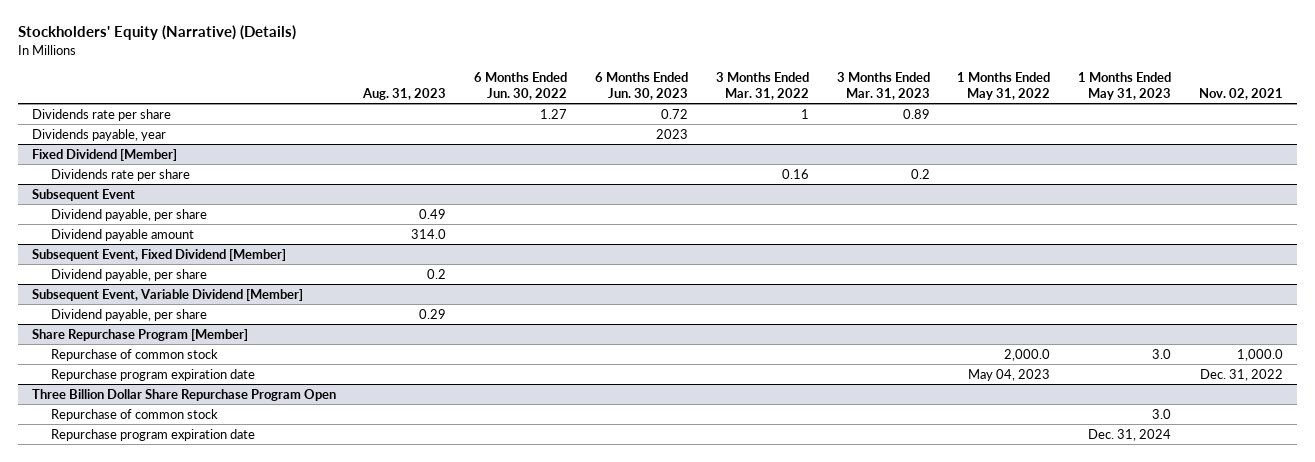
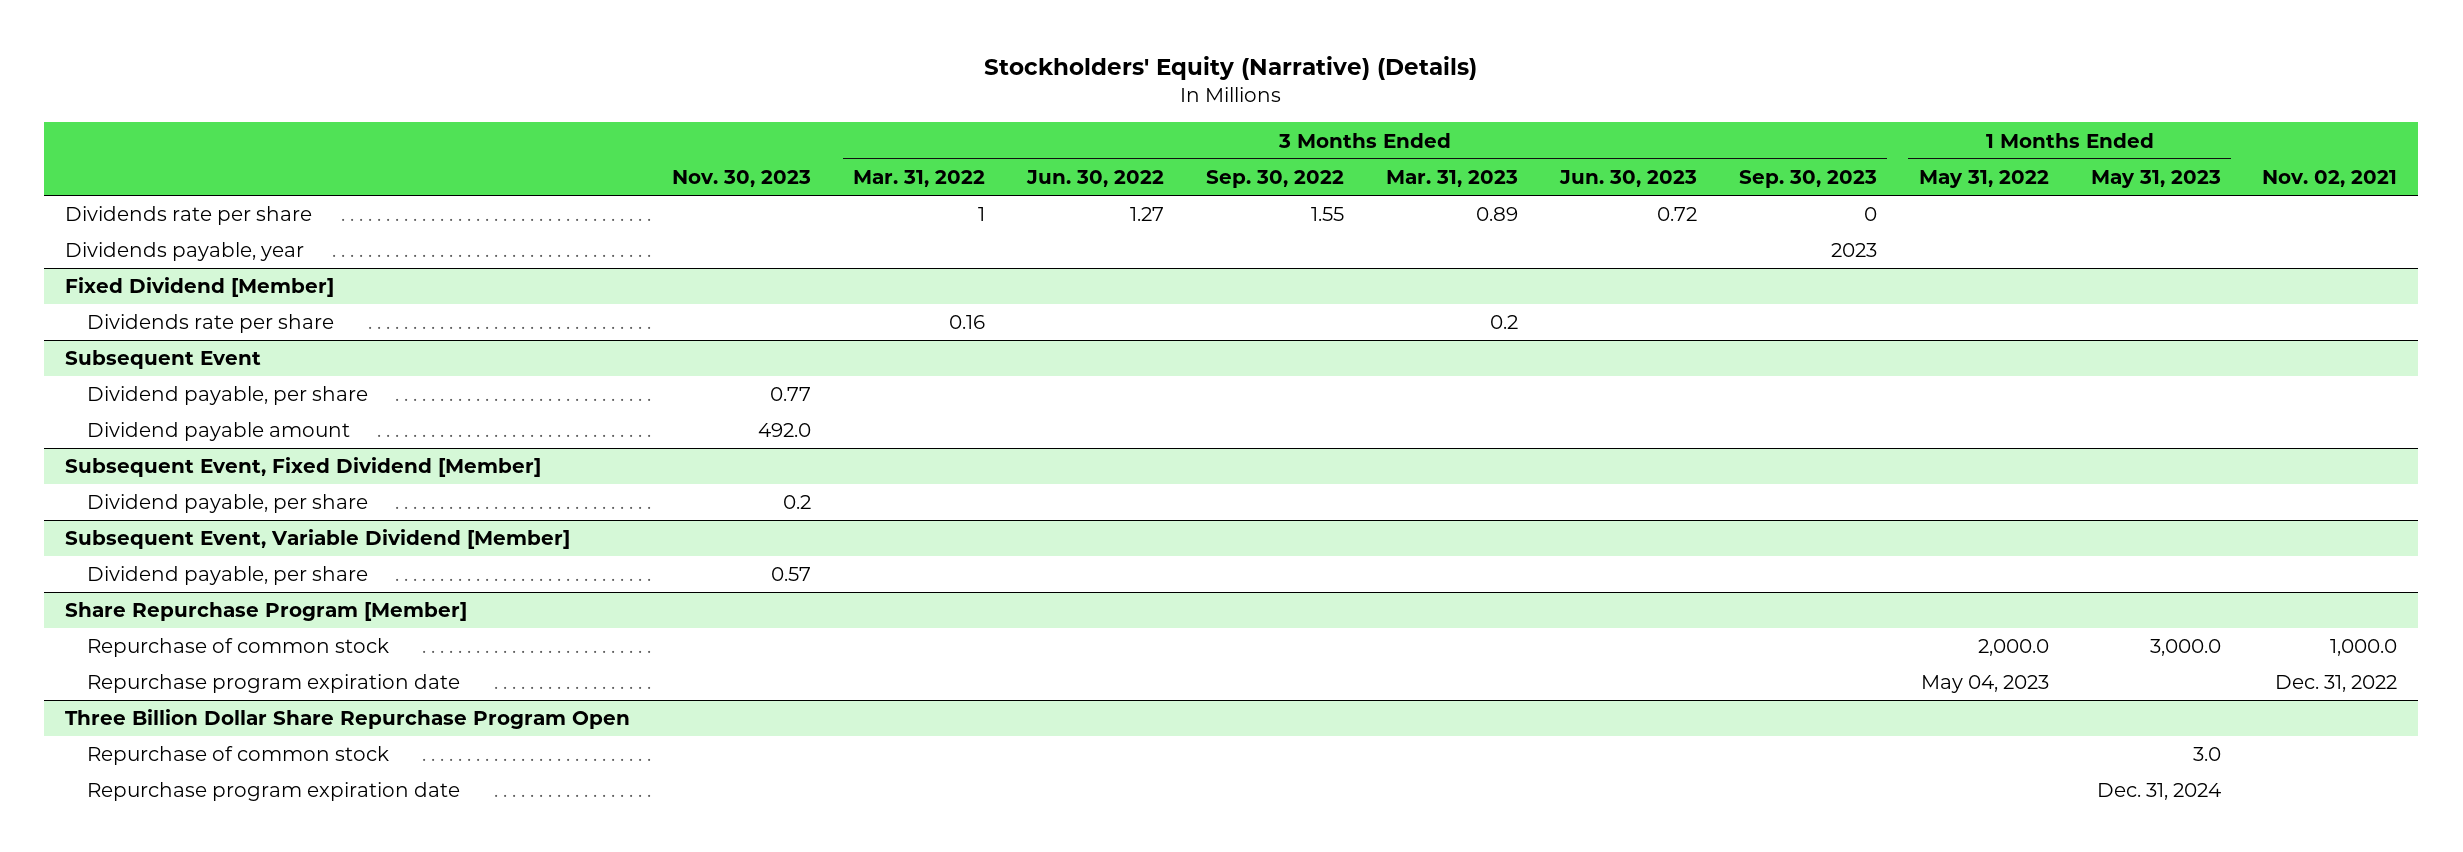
- | Aug. 31, 2023 | 6 Months Ended Jun. 30, 2022 | 6 Months Ended Jun. 30, 2023 | 3 Months Ended Mar. 31, 2022 | 3 Months Ended Mar. 31, 2023 | 1 Months Ended May 31, 2022 | 1 Months Ended May 31, 2023 | Nov. 02, 2021
+ | Nov. 30, 2023 | 3 Months Ended Mar. 31, 2022 | 3 Months Ended Jun. 30, 2022 | 3 Months Ended Sep. 30, 2022 | 3 Months Ended Mar. 31, 2023 | 3 Months Ended Jun. 30, 2023 | 3 Months Ended Sep. 30, 2023 | 1 Months Ended May 31, 2022 | 1 Months Ended May 31, 2023 | Nov. 02, 2021
@ Share Repurchase Program [Member]
- Repurchase of common stock | | | | | | 2,000.0 | 3.0 | 1,000.0
+ Repurchase of common stock | | | | | | | | 2,000.0 | 3,000.0 | 1,000.0

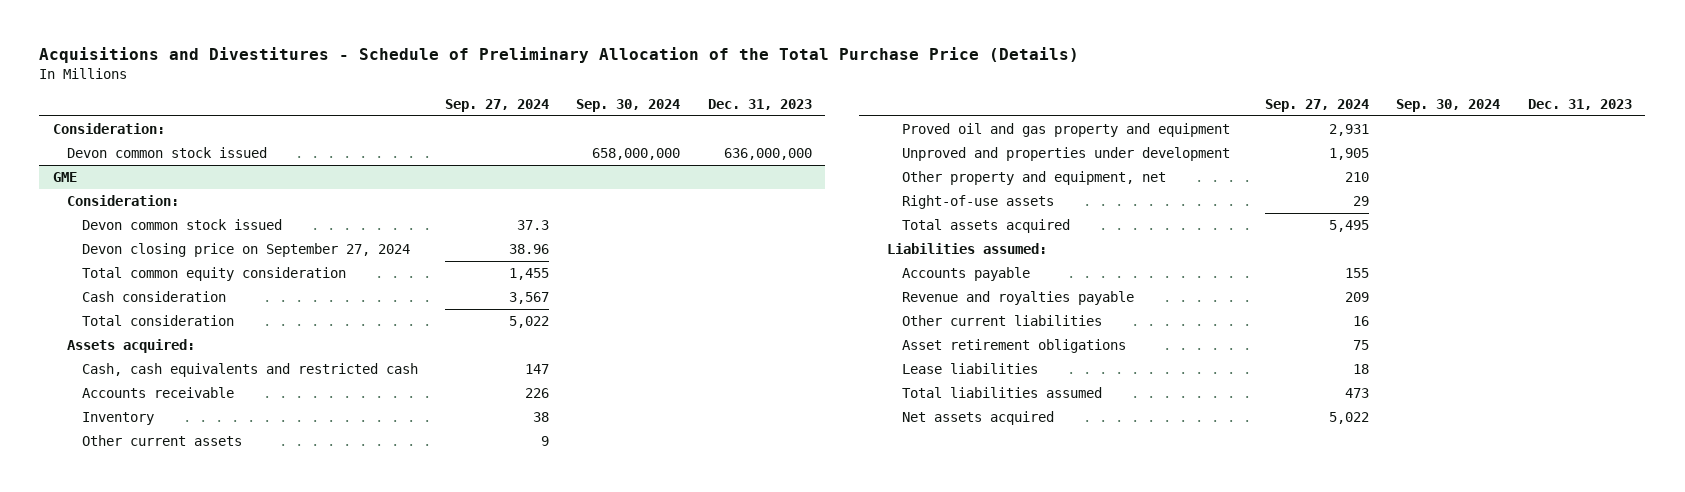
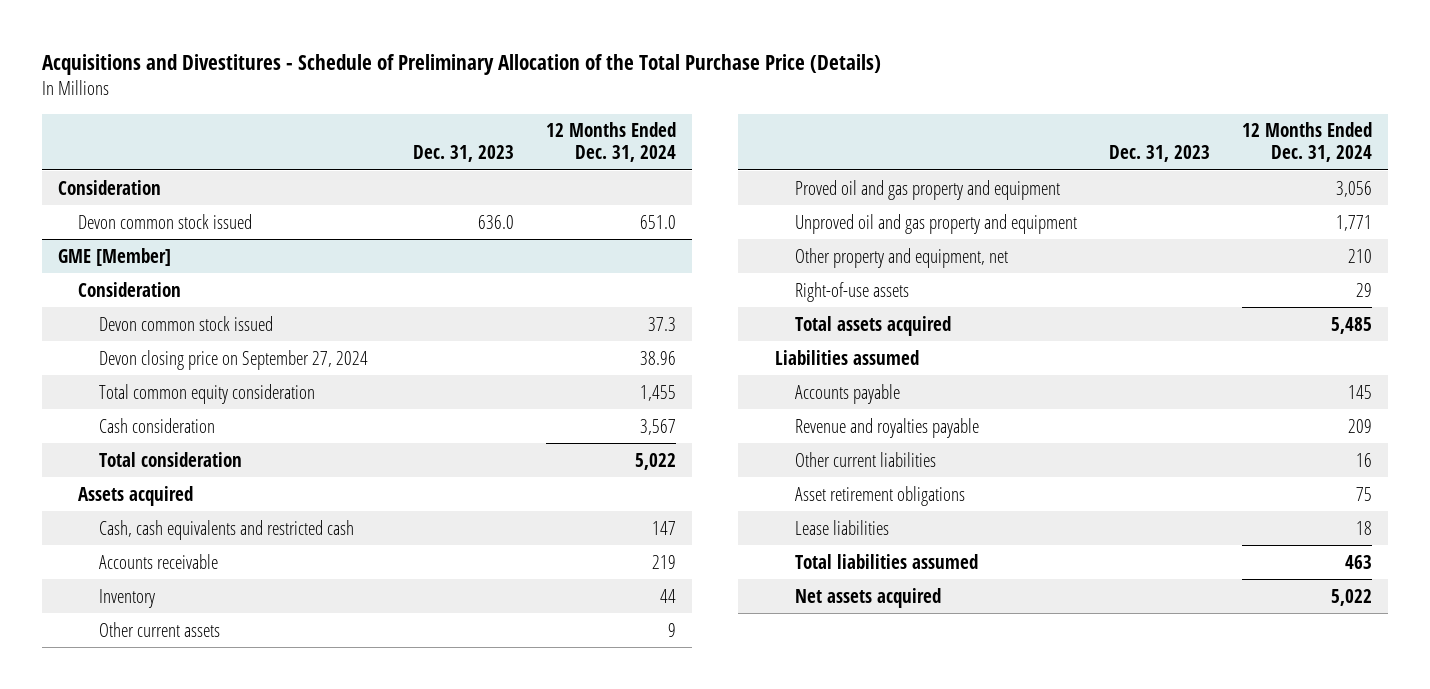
- | Sep. 27, 2024 | Sep. 30, 2024 | Dec. 31, 2023
+ | Dec. 31, 2023 | 12 Months Ended Dec. 31, 2024
- Consideration:
- Devon common stock issued | | 658,000,000 | 636,000,000
- GME
- Consideration:
+ Consideration
+ Devon common stock issued | 636.0 | 651.0
+ GME [Member]
+ Consideration
- Assets acquired:
+ Assets acquired
- Unproved and properties under development | 1,905 | |
+ Unproved oil and gas property and equipment | | 1,771
- Liabilities assumed:
+ Liabilities assumed

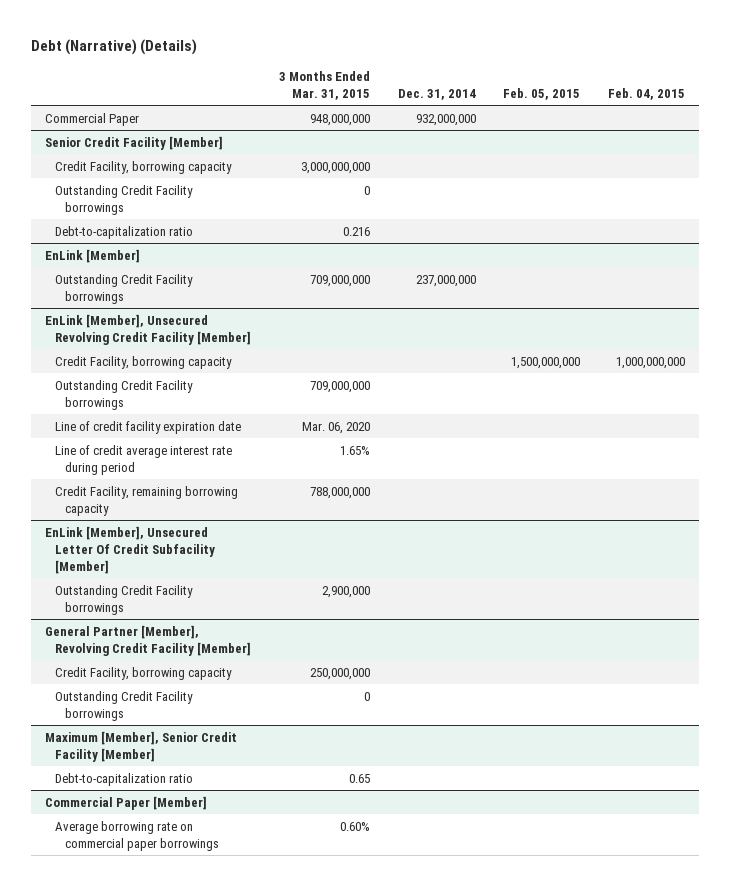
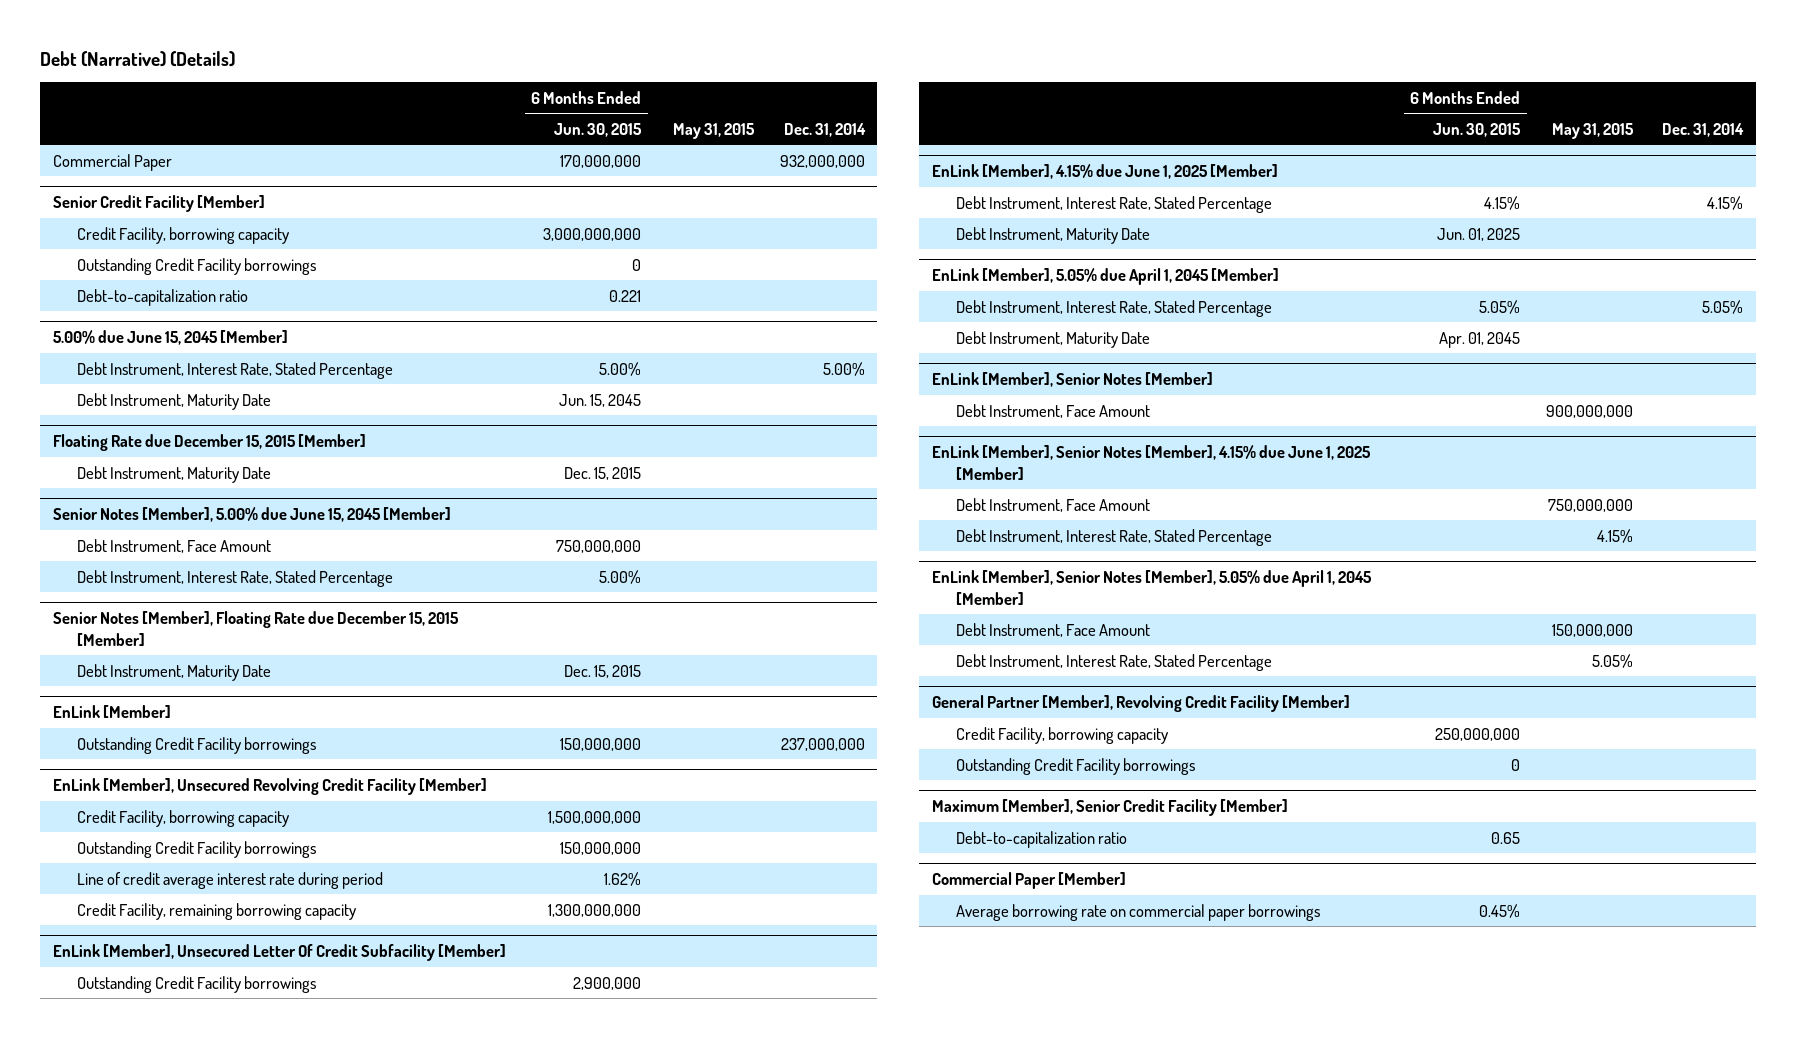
- | 3 Months Ended Mar. 31, 2015 | Dec. 31, 2014 | Feb. 05, 2015 | Feb. 04, 2015
+ | 6 Months Ended Jun. 30, 2015 | May 31, 2015 | Dec. 31, 2014
+ 5.00% due June 15, 2045 [Member]
+ Debt Instrument, Interest Rate, Stated Percentage | 5.00% | | 5.00%
+ Debt Instrument, Maturity Date | Jun. 15, 2045 | |
+ Floating Rate due December 15, 2015 [Member]
+ Debt Instrument, Maturity Date | Dec. 15, 2015 | |
+ Senior Notes [Member], 5.00% due June 15, 2045 [Member]
+ Debt Instrument, Face Amount | 750,000,000 | |
+ Debt Instrument, Interest Rate, Stated Percentage | 5.00% | |
+ Senior Notes [Member], Floating Rate due December 15, 2015 [Member]
+ Debt Instrument, Maturity Date | Dec. 15, 2015 | |
@ EnLink [Member], Unsecured Revolving Credit Facility [Member]
- Line of credit facility expiration date | Mar. 06, 2020 | | |
+ EnLink [Member], 4.15% due June 1, 2025 [Member]
+ Debt Instrument, Interest Rate, Stated Percentage | 4.15% | | 4.15%
+ Debt Instrument, Maturity Date | Jun. 01, 2025 | |
+ EnLink [Member], 5.05% due April 1, 2045 [Member]
+ Debt Instrument, Interest Rate, Stated Percentage | 5.05% | | 5.05%
+ Debt Instrument, Maturity Date | Apr. 01, 2045 | |
+ EnLink [Member], Senior Notes [Member]
+ Debt Instrument, Face Amount | | 900,000,000 |
+ EnLink [Member], Senior Notes [Member], 4.15% due June 1, 2025 [Member]
+ Debt Instrument, Face Amount | | 750,000,000 |
+ Debt Instrument, Interest Rate, Stated Percentage | | 4.15% |
+ EnLink [Member], Senior Notes [Member], 5.05% due April 1, 2045 [Member]
+ Debt Instrument, Face Amount | | 150,000,000 |
+ Debt Instrument, Interest Rate, Stated Percentage | | 5.05% |

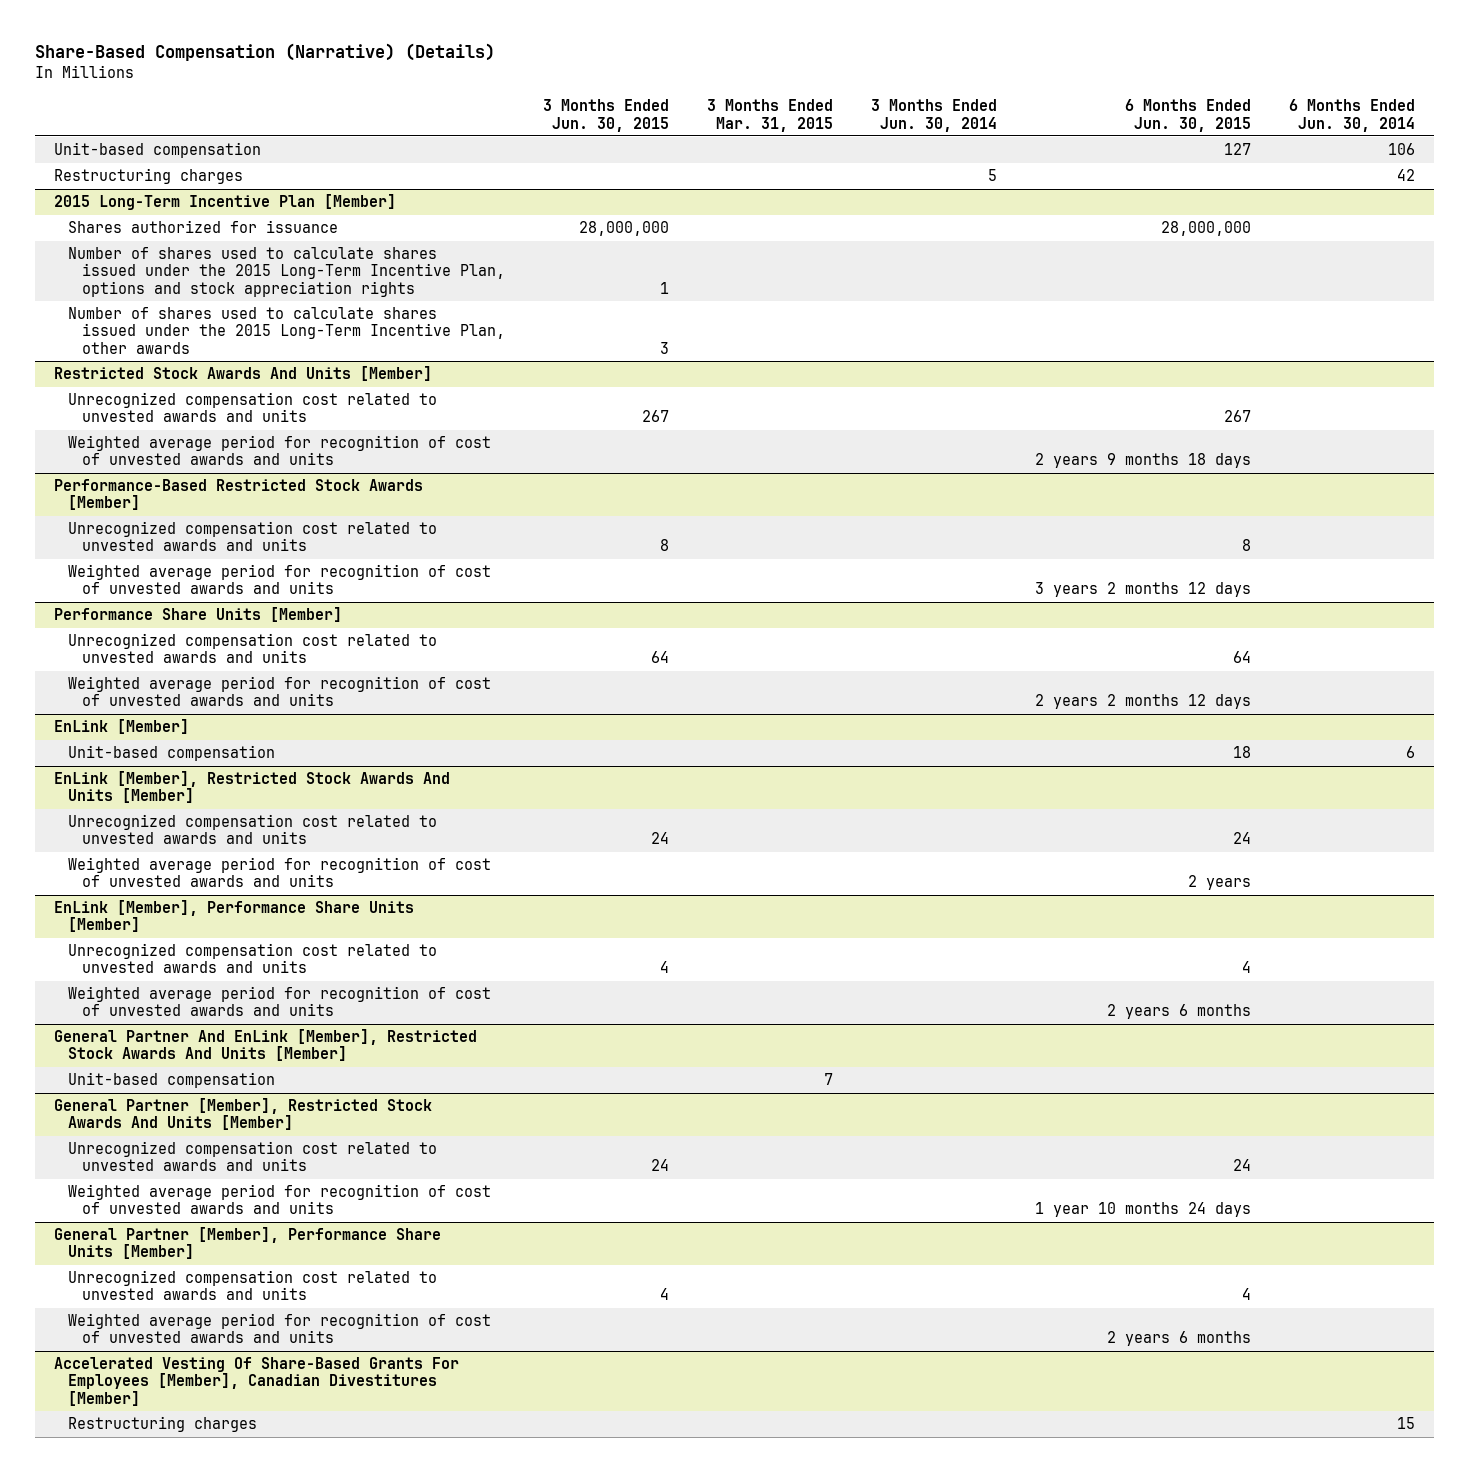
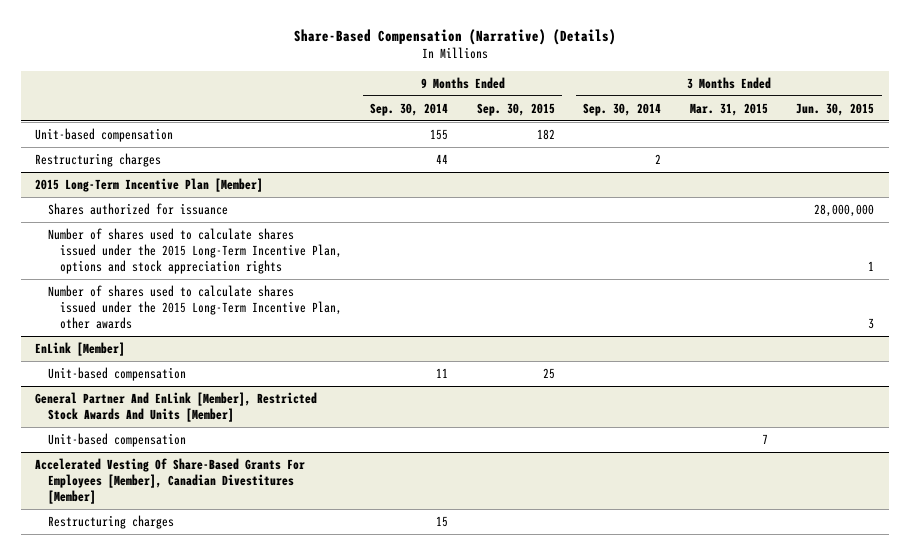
- | 3 Months Ended Jun. 30, 2015 | 3 Months Ended Mar. 31, 2015 | 3 Months Ended Jun. 30, 2014 | 6 Months Ended Jun. 30, 2015 | 6 Months Ended Jun. 30, 2014
+ | 9 Months Ended Sep. 30, 2014 | 9 Months Ended Sep. 30, 2015 | 3 Months Ended Sep. 30, 2014 | 3 Months Ended Mar. 31, 2015 | 3 Months Ended Jun. 30, 2015
- Restricted Stock Awards And Units [Member]
- Unrecognized compensation cost related to unvested awards and units | 267 | | | 267 |
- Weighted average period for recognition of cost of unvested awards and units | | | | 2 years 9 months 18 days |
- Performance-Based Restricted Stock Awards [Member]
- Unrecognized compensation cost related to unvested awards and units | 8 | | | 8 |
- Weighted average period for recognition of cost of unvested awards and units | | | | 3 years 2 months 12 days |
- Performance Share Units [Member]
- Unrecognized compensation cost related to unvested awards and units | 64 | | | 64 |
- Weighted average period for recognition of cost of unvested awards and units | | | | 2 years 2 months 12 days |
- EnLink [Member], Restricted Stock Awards And Units [Member]
- Unrecognized compensation cost related to unvested awards and units | 24 | | | 24 |
- Weighted average period for recognition of cost of unvested awards and units | | | | 2 years |
- EnLink [Member], Performance Share Units [Member]
- Unrecognized compensation cost related to unvested awards and units | 4 | | | 4 |
- Weighted average period for recognition of cost of unvested awards and units | | | | 2 years 6 months |
- General Partner [Member], Restricted Stock Awards And Units [Member]
- Unrecognized compensation cost related to unvested awards and units | 24 | | | 24 |
- Weighted average period for recognition of cost of unvested awards and units | | | | 1 year 10 months 24 days |
- General Partner [Member], Performance Share Units [Member]
- Unrecognized compensation cost related to unvested awards and units | 4 | | | 4 |
- Weighted average period for recognition of cost of unvested awards and units | | | | 2 years 6 months |

